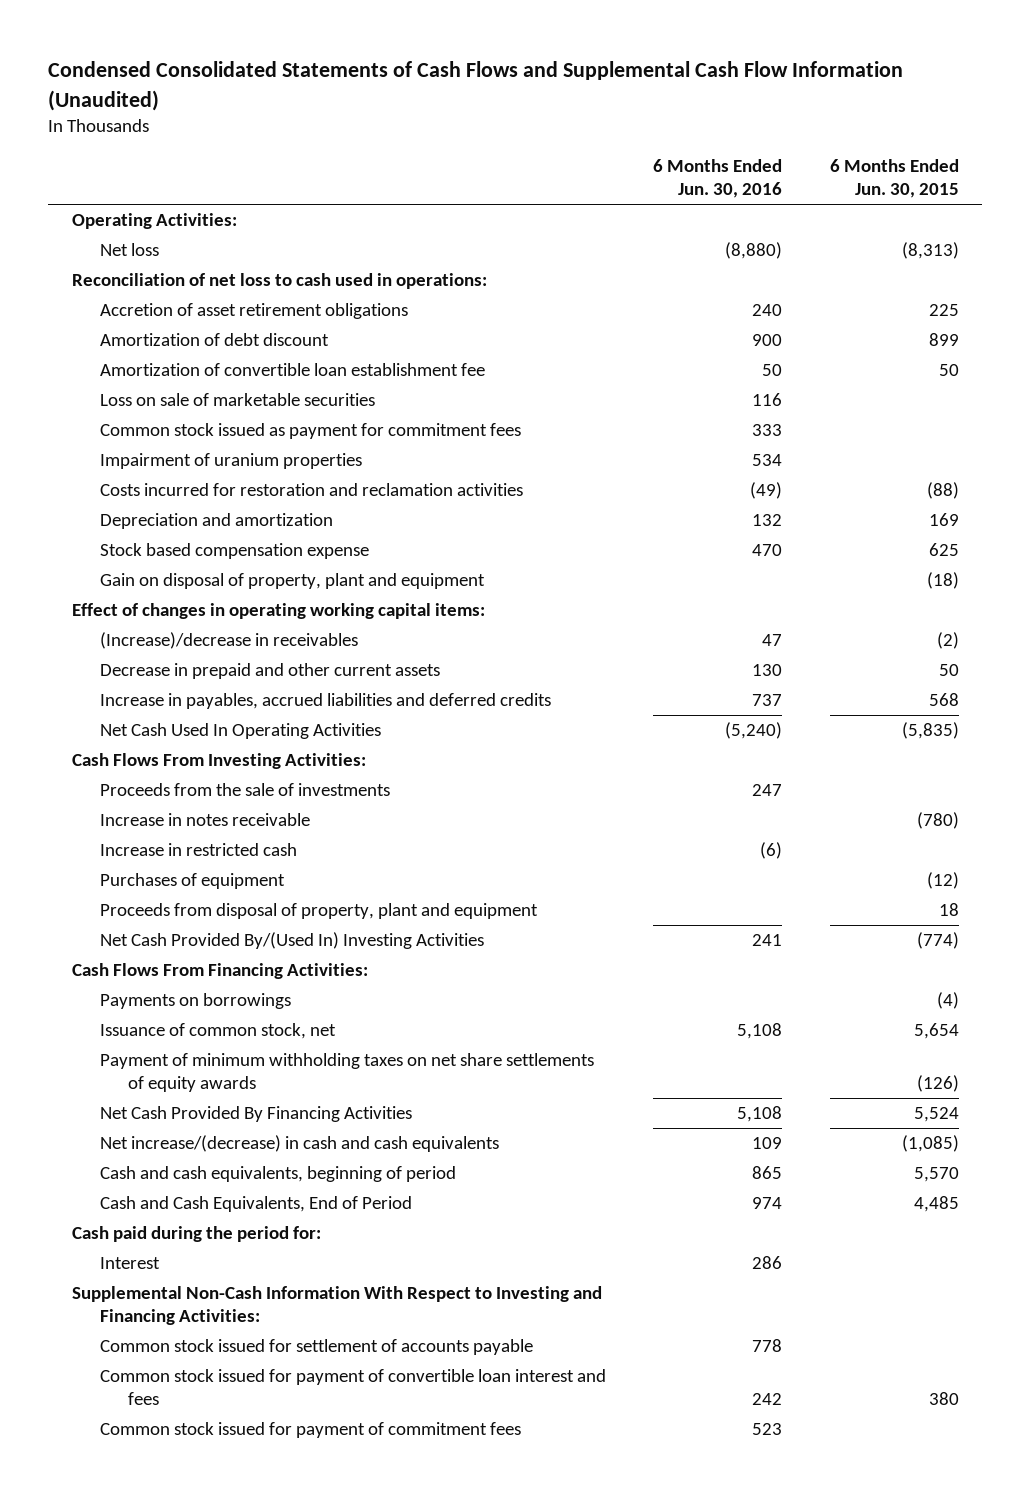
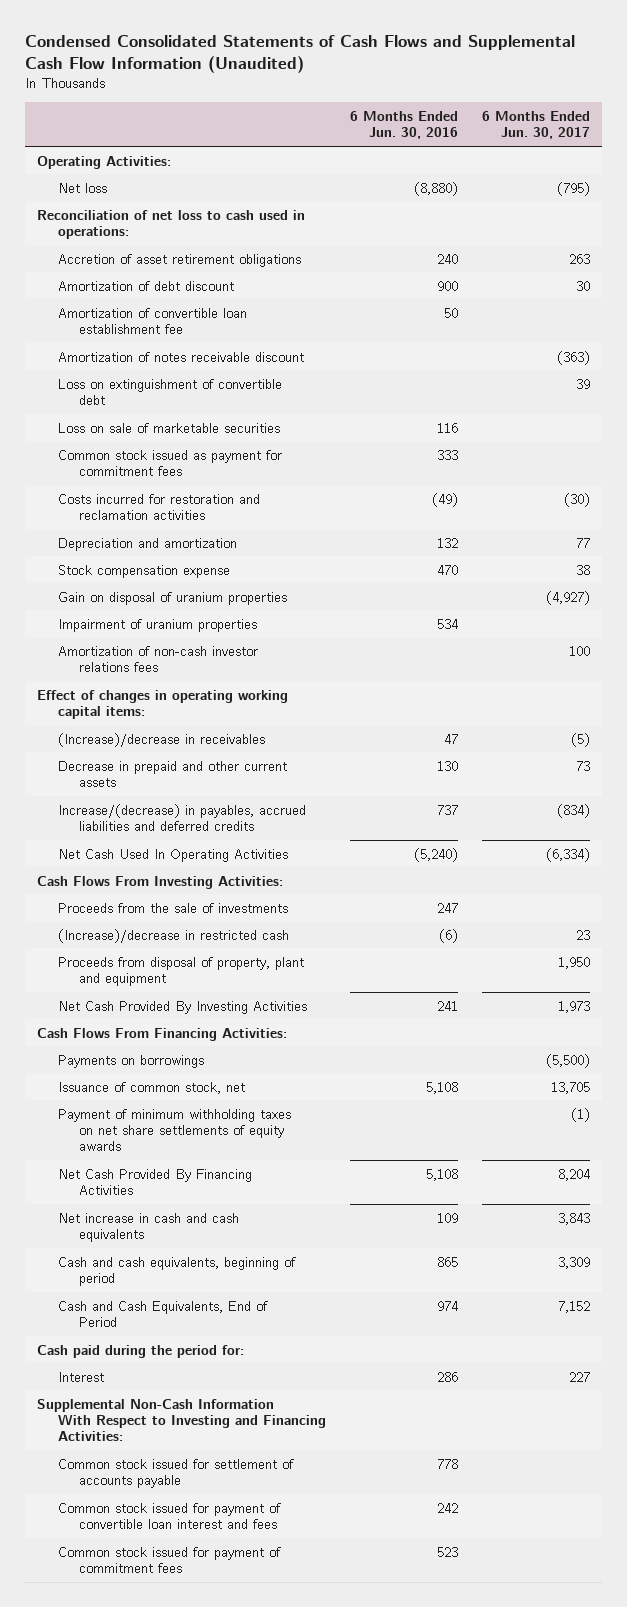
- | 6 Months Ended Jun. 30, 2016 | 6 Months Ended Jun. 30, 2015
+ | 6 Months Ended Jun. 30, 2016 | 6 Months Ended Jun. 30, 2017
+ Amortization of notes receivable discount | | (363)
+ Loss on extinguishment of convertible debt | | 39
- Stock based compensation expense | 470 | 625
- Gain on disposal of property, plant and equipment | | (18)
+ Stock compensation expense | 470 | 38
+ Gain on disposal of uranium properties | | (4,927)
moved down: Impairment of uranium properties | 534 |
+ Amortization of non-cash investor relations fees | | 100
- Increase in payables, accrued liabilities and deferred credits | 737 | 568
+ Increase/(decrease) in payables, accrued liabilities and deferred credits | 737 | (834)
- Increase in notes receivable | | (780)
- Increase in restricted cash | (6) |
- Purchases of equipment | | (12)
+ (Increase)/decrease in restricted cash | (6) | 23
- Net Cash Provided By/(Used In) Investing Activities | 241 | (774)
+ Net Cash Provided By Investing Activities | 241 | 1,973
- Net increase/(decrease) in cash and cash equivalents | 109 | (1,085)
+ Net increase in cash and cash equivalents | 109 | 3,843

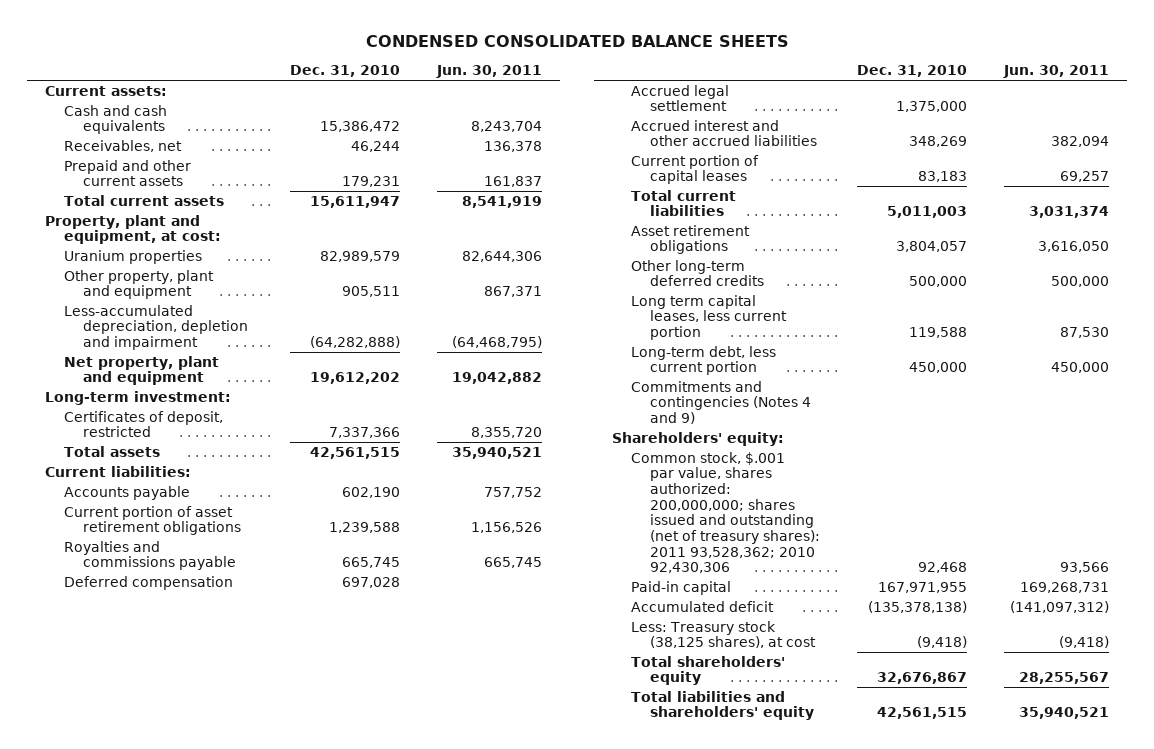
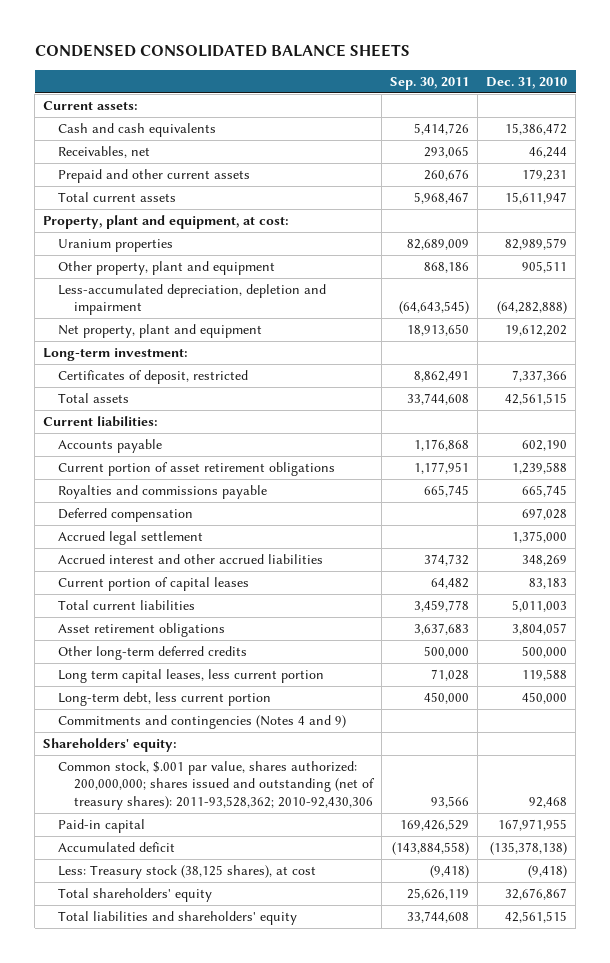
- | Dec. 31, 2010 | Jun. 30, 2011
+ | Sep. 30, 2011 | Dec. 31, 2010
- Common stock, $.001 par value, shares authorized: 200,000,000; shares issued and outstanding (net of treasury shares): 2011 93,528,362; 2010 92,430,306 | 92,468 | 93,566
+ Common stock, $.001 par value, shares authorized: 200,000,000; shares issued and outstanding (net of treasury shares): 2011-93,528,362; 2010-92,430,306 | 93,566 | 92,468

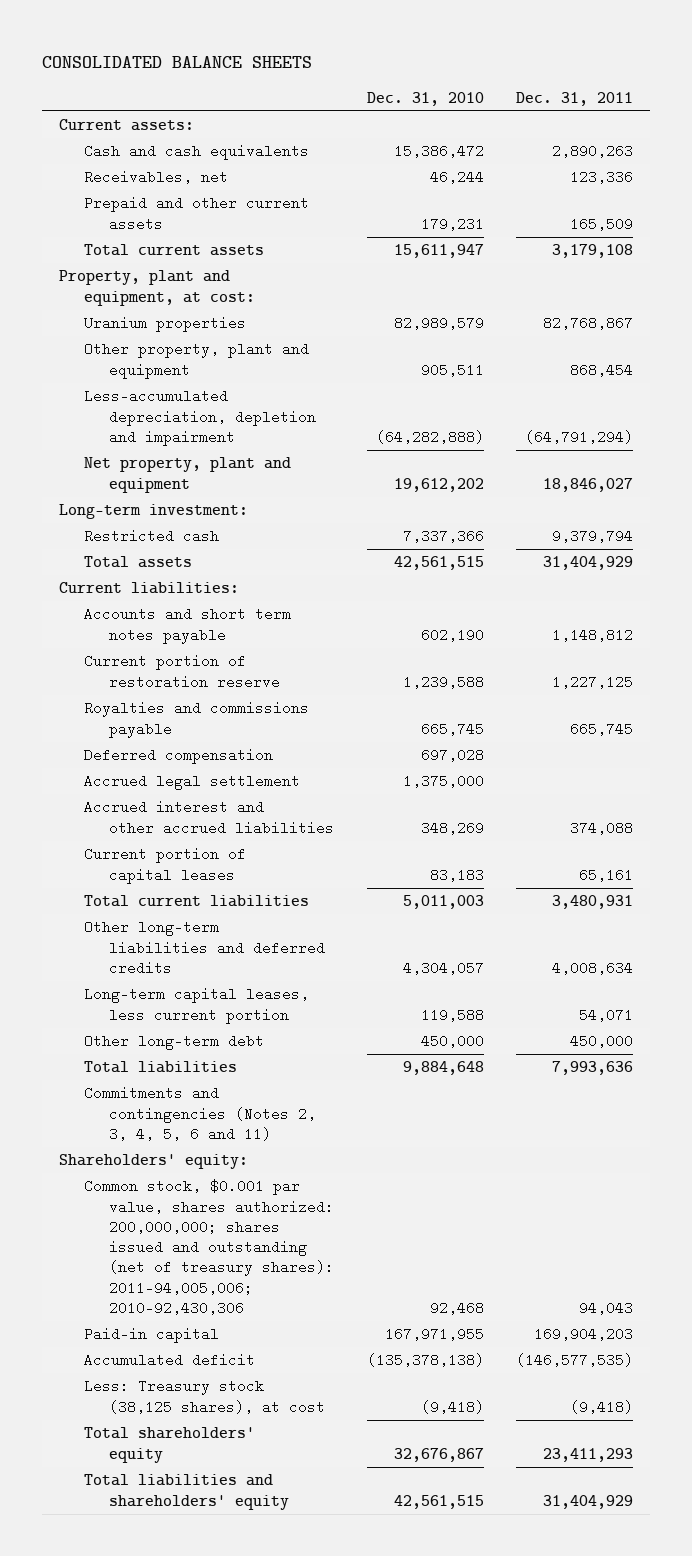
- CONDENSED CONSOLIDATED BALANCE SHEETS
+ CONSOLIDATED BALANCE SHEETS
- | Sep. 30, 2011 | Dec. 31, 2010
+ | Dec. 31, 2010 | Dec. 31, 2011
- Certificates of deposit, restricted | 8,862,491 | 7,337,366
+ Restricted cash | 7,337,366 | 9,379,794
- Accounts payable | 1,176,868 | 602,190
- Current portion of asset retirement obligations | 1,177,951 | 1,239,588
+ Accounts and short term notes payable | 602,190 | 1,148,812
+ Current portion of restoration reserve | 1,239,588 | 1,227,125
- Asset retirement obligations | 3,637,683 | 3,804,057
- Other long-term deferred credits | 500,000 | 500,000
- Long term capital leases, less current portion | 71,028 | 119,588
- Long-term debt, less current portion | 450,000 | 450,000
- Commitments and contingencies (Notes 4 and 9)
+ Other long-term liabilities and deferred credits | 4,304,057 | 4,008,634
+ Long-term capital leases, less current portion | 119,588 | 54,071
+ Other long-term debt | 450,000 | 450,000
+ Total liabilities | 9,884,648 | 7,993,636
+ Commitments and contingencies (Notes 2, 3, 4, 5, 6 and 11)
- Common stock, $.001 par value, shares authorized: 200,000,000; shares issued and outstanding (net of treasury shares): 2011-93,528,362; 2010-92,430,306 | 93,566 | 92,468
+ Common stock, $0.001 par value, shares authorized: 200,000,000; shares issued and outstanding (net of treasury shares): 2011-94,005,006; 2010-92,430,306 | 92,468 | 94,043

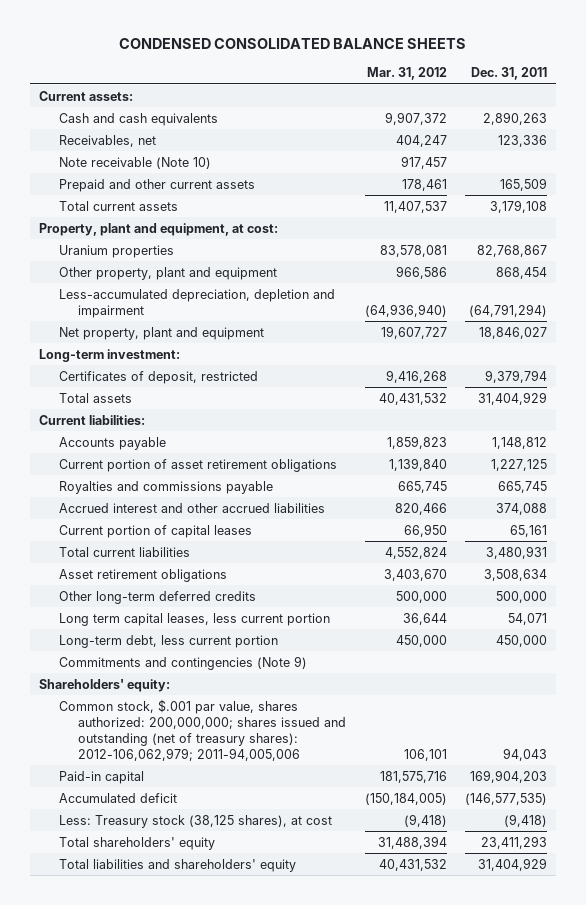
- CONSOLIDATED BALANCE SHEETS
+ CONDENSED CONSOLIDATED BALANCE SHEETS
- | Dec. 31, 2010 | Dec. 31, 2011
+ | Mar. 31, 2012 | Dec. 31, 2011
+ Note receivable (Note 10) | 917,457 |
- Restricted cash | 7,337,366 | 9,379,794
+ Certificates of deposit, restricted | 9,416,268 | 9,379,794
- Accounts and short term notes payable | 602,190 | 1,148,812
- Current portion of restoration reserve | 1,239,588 | 1,227,125
+ Accounts payable | 1,859,823 | 1,148,812
+ Current portion of asset retirement obligations | 1,139,840 | 1,227,125
- Deferred compensation | 697,028 |
- Accrued legal settlement | 1,375,000 |
- Other long-term liabilities and deferred credits | 4,304,057 | 4,008,634
- Long-term capital leases, less current portion | 119,588 | 54,071
- Other long-term debt | 450,000 | 450,000
- Total liabilities | 9,884,648 | 7,993,636
- Commitments and contingencies (Notes 2, 3, 4, 5, 6 and 11)
+ Asset retirement obligations | 3,403,670 | 3,508,634
+ Other long-term deferred credits | 500,000 | 500,000
+ Long term capital leases, less current portion | 36,644 | 54,071
+ Long-term debt, less current portion | 450,000 | 450,000
+ Commitments and contingencies (Note 9)
- Common stock, $0.001 par value, shares authorized: 200,000,000; shares issued and outstanding (net of treasury shares): 2011-94,005,006; 2010-92,430,306 | 92,468 | 94,043
+ Common stock, $.001 par value, shares authorized: 200,000,000; shares issued and outstanding (net of treasury shares): 2012-106,062,979; 2011-94,005,006 | 106,101 | 94,043

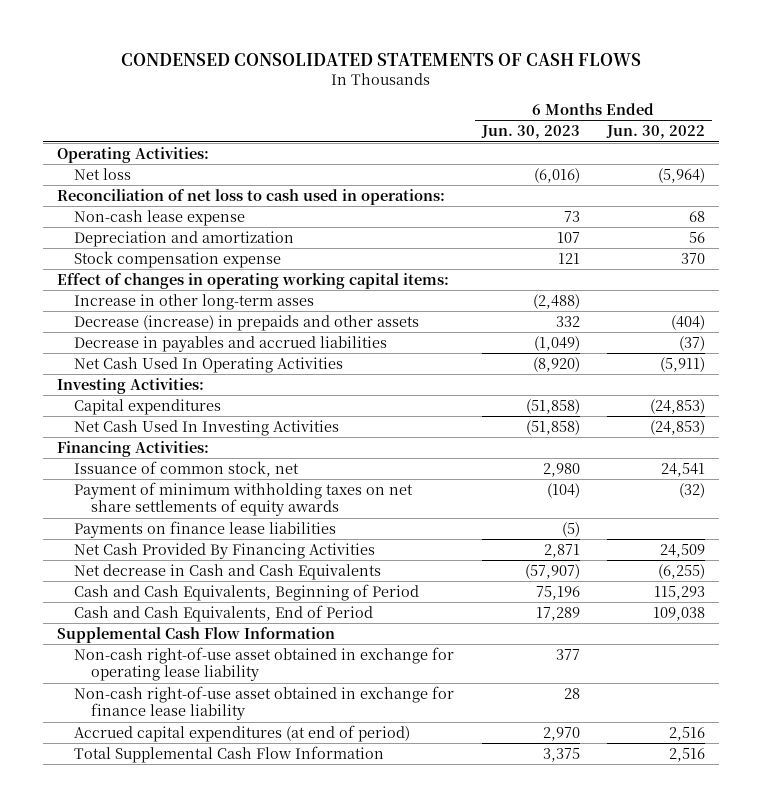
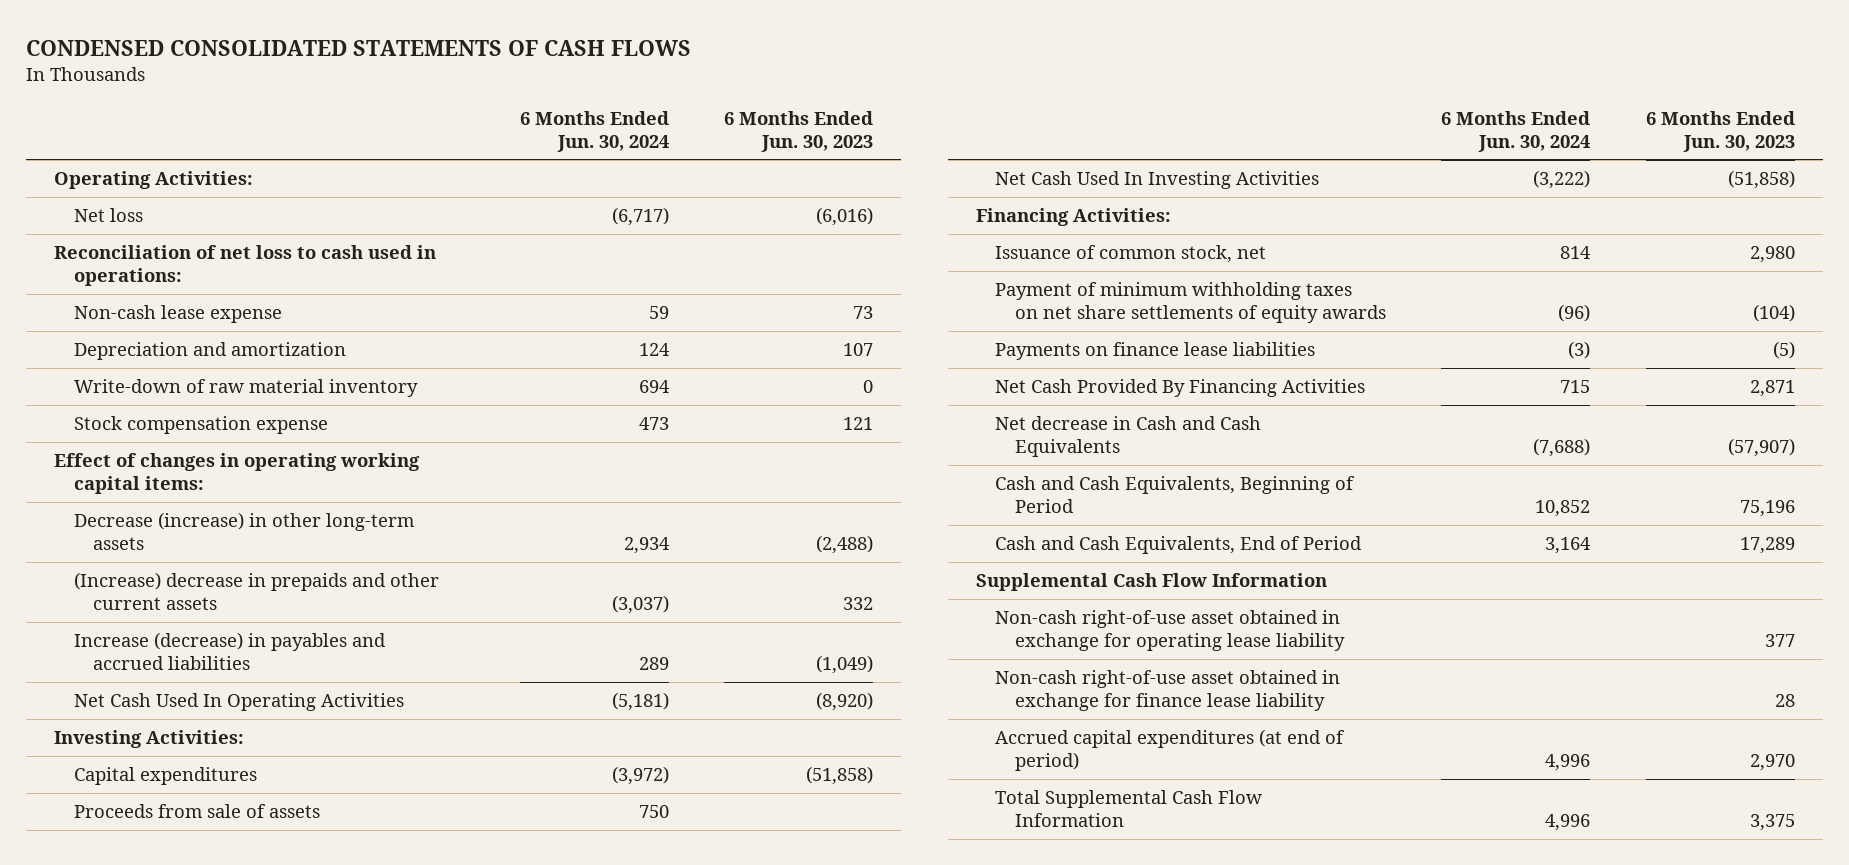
- | 6 Months Ended Jun. 30, 2023 | 6 Months Ended Jun. 30, 2022
+ | 6 Months Ended Jun. 30, 2024 | 6 Months Ended Jun. 30, 2023
+ Write-down of raw material inventory | 694 | 0
- Increase in other long-term asses | (2,488) |
- Decrease (increase) in prepaids and other assets | 332 | (404)
- Decrease in payables and accrued liabilities | (1,049) | (37)
+ Decrease (increase) in other long-term assets | 2,934 | (2,488)
+ (Increase) decrease in prepaids and other current assets | (3,037) | 332
+ Increase (decrease) in payables and accrued liabilities | 289 | (1,049)
+ Proceeds from sale of assets | 750 |

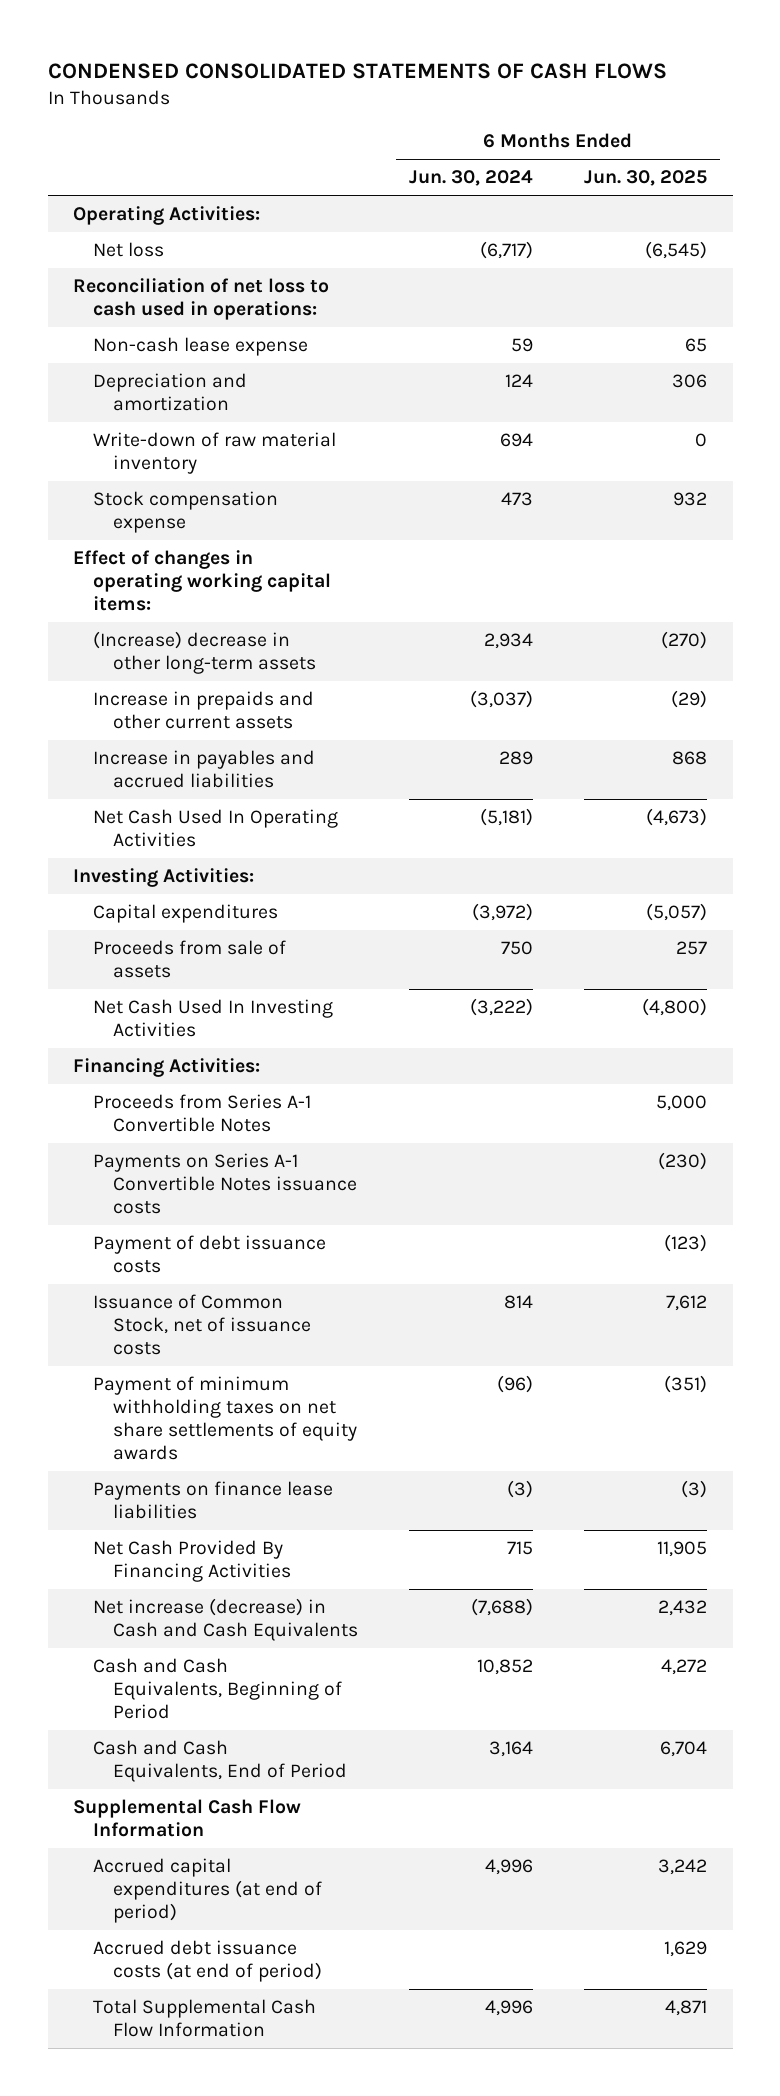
- | 6 Months Ended Jun. 30, 2024 | 6 Months Ended Jun. 30, 2023
+ | 6 Months Ended Jun. 30, 2024 | 6 Months Ended Jun. 30, 2025
- Decrease (increase) in other long-term assets | 2,934 | (2,488)
- (Increase) decrease in prepaids and other current assets | (3,037) | 332
- Increase (decrease) in payables and accrued liabilities | 289 | (1,049)
+ (Increase) decrease in other long-term assets | 2,934 | (270)
+ Increase in prepaids and other current assets | (3,037) | (29)
+ Increase in payables and accrued liabilities | 289 | 868
- Issuance of common stock, net | 814 | 2,980
+ Proceeds from Series A-1 Convertible Notes | | 5,000
+ Payments on Series A-1 Convertible Notes issuance costs | | (230)
+ Payment of debt issuance costs | | (123)
+ Issuance of Common Stock, net of issuance costs | 814 | 7,612
- Net decrease in Cash and Cash Equivalents | (7,688) | (57,907)
+ Net increase (decrease) in Cash and Cash Equivalents | (7,688) | 2,432
- Non-cash right-of-use asset obtained in exchange for operating lease liability | | 377
- Non-cash right-of-use asset obtained in exchange for finance lease liability | | 28
+ Accrued debt issuance costs (at end of period) | | 1,629

